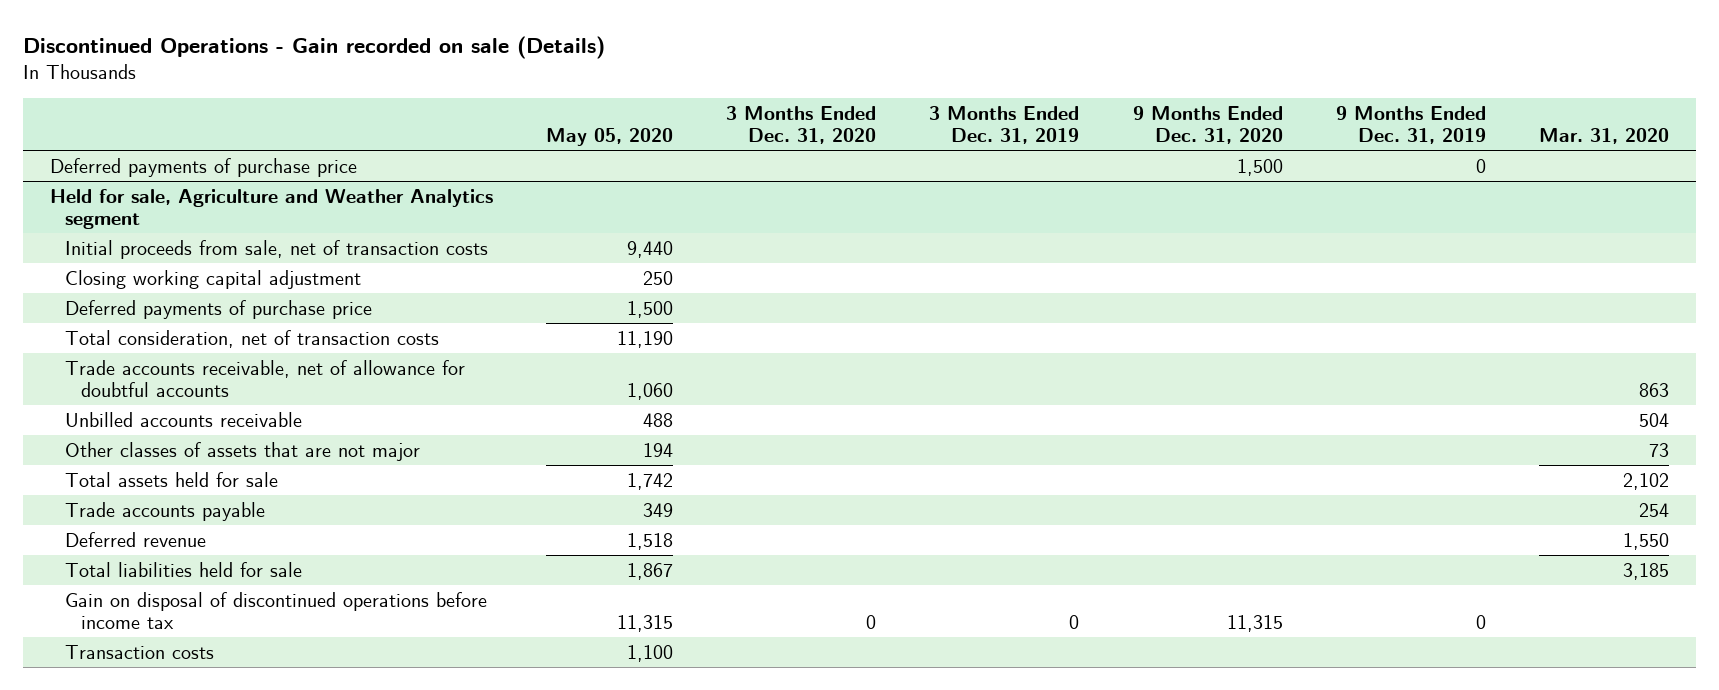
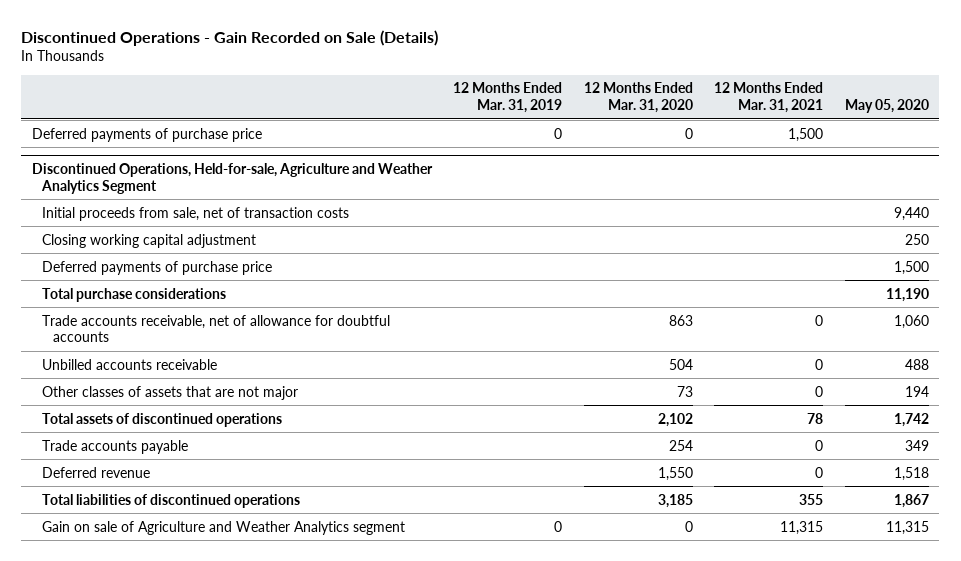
- Discontinued Operations - Gain recorded on sale (Details)
+ Discontinued Operations - Gain Recorded on Sale (Details)
- | May 05, 2020 | 3 Months Ended Dec. 31, 2020 | 3 Months Ended Dec. 31, 2019 | 9 Months Ended Dec. 31, 2020 | 9 Months Ended Dec. 31, 2019 | Mar. 31, 2020
+ | 12 Months Ended Mar. 31, 2019 | 12 Months Ended Mar. 31, 2020 | 12 Months Ended Mar. 31, 2021 | May 05, 2020
- Held for sale, Agriculture and Weather Analytics segment
+ Discontinued Operations, Held-for-sale, Agriculture and Weather Analytics Segment
- Total consideration, net of transaction costs | 11,190 | | | | |
+ Total purchase considerations | | | | 11,190
- Total assets held for sale | 1,742 | | | | | 2,102
+ Total assets of discontinued operations | | 2,102 | 78 | 1,742
- Total liabilities held for sale | 1,867 | | | | | 3,185
- Gain on disposal of discontinued operations before income tax | 11,315 | 0 | 0 | 11,315 | 0 |
- Transaction costs | 1,100 | | | | |
+ Total liabilities of discontinued operations | | 3,185 | 355 | 1,867
+ Gain on sale of Agriculture and Weather Analytics segment | 0 | 0 | 11,315 | 11,315

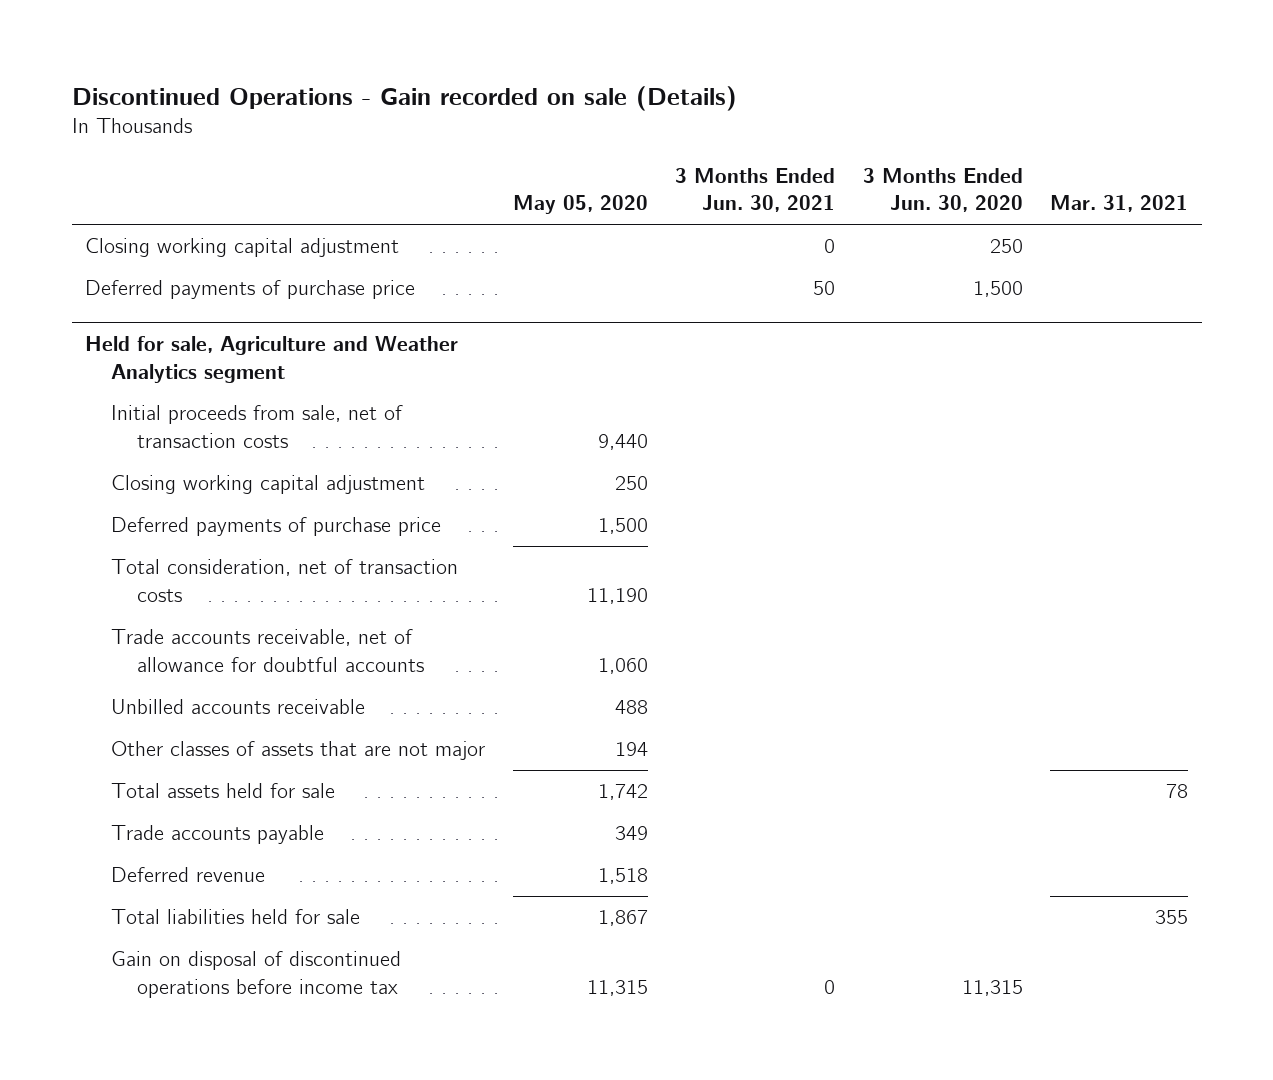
- Discontinued Operations - Gain Recorded on Sale (Details)
+ Discontinued Operations - Gain recorded on sale (Details)
- | 12 Months Ended Mar. 31, 2019 | 12 Months Ended Mar. 31, 2020 | 12 Months Ended Mar. 31, 2021 | May 05, 2020
+ | May 05, 2020 | 3 Months Ended Jun. 30, 2021 | 3 Months Ended Jun. 30, 2020 | Mar. 31, 2021
+ Closing working capital adjustment | | 0 | 250 |
- Discontinued Operations, Held-for-sale, Agriculture and Weather Analytics Segment
+ Held for sale, Agriculture and Weather Analytics segment
- Total purchase considerations | | | | 11,190
+ Total consideration, net of transaction costs | 11,190 | | |
- Total assets of discontinued operations | | 2,102 | 78 | 1,742
+ Total assets held for sale | 1,742 | | | 78
- Total liabilities of discontinued operations | | 3,185 | 355 | 1,867
- Gain on sale of Agriculture and Weather Analytics segment | 0 | 0 | 11,315 | 11,315
+ Total liabilities held for sale | 1,867 | | | 355
+ Gain on disposal of discontinued operations before income tax | 11,315 | 0 | 11,315 |

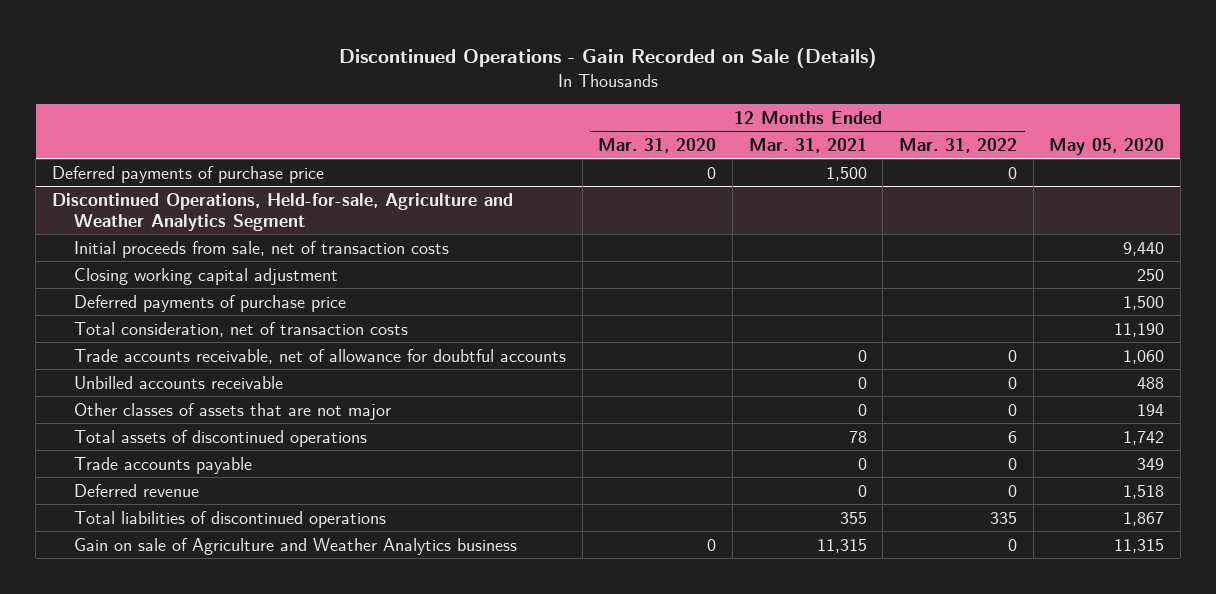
- Discontinued Operations - Gain recorded on sale (Details)
+ Discontinued Operations - Gain Recorded on Sale (Details)
- | May 05, 2020 | 3 Months Ended Jun. 30, 2021 | 3 Months Ended Jun. 30, 2020 | Mar. 31, 2021
+ | 12 Months Ended Mar. 31, 2020 | 12 Months Ended Mar. 31, 2021 | 12 Months Ended Mar. 31, 2022 | May 05, 2020
- Closing working capital adjustment | | 0 | 250 |
- Held for sale, Agriculture and Weather Analytics segment
+ Discontinued Operations, Held-for-sale, Agriculture and Weather Analytics Segment
- Total assets held for sale | 1,742 | | | 78
+ Total assets of discontinued operations | | 78 | 6 | 1,742
- Total liabilities held for sale | 1,867 | | | 355
- Gain on disposal of discontinued operations before income tax | 11,315 | 0 | 11,315 |
+ Total liabilities of discontinued operations | | 355 | 335 | 1,867
+ Gain on sale of Agriculture and Weather Analytics business | 0 | 11,315 | 0 | 11,315

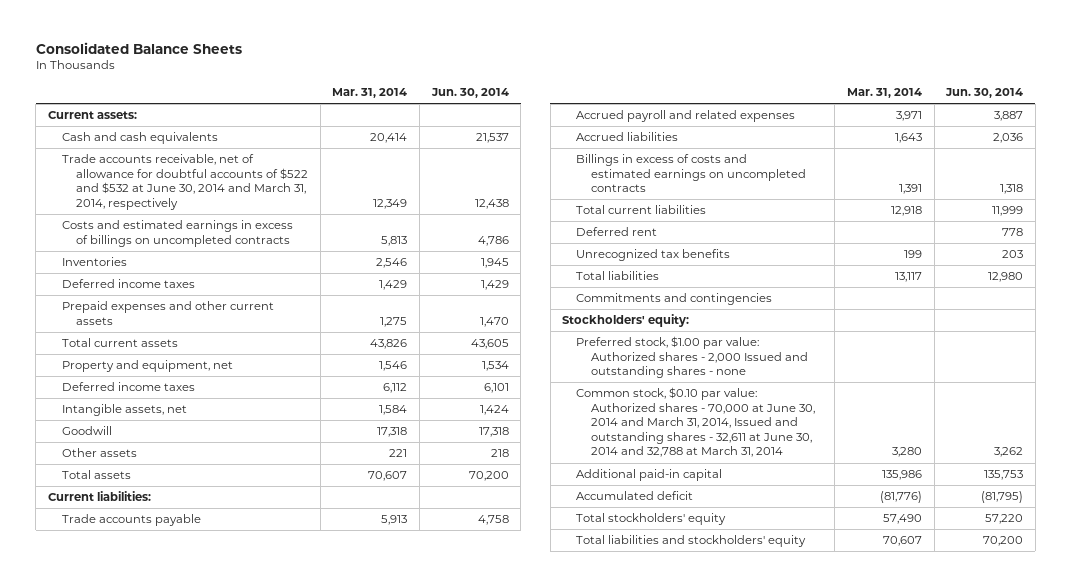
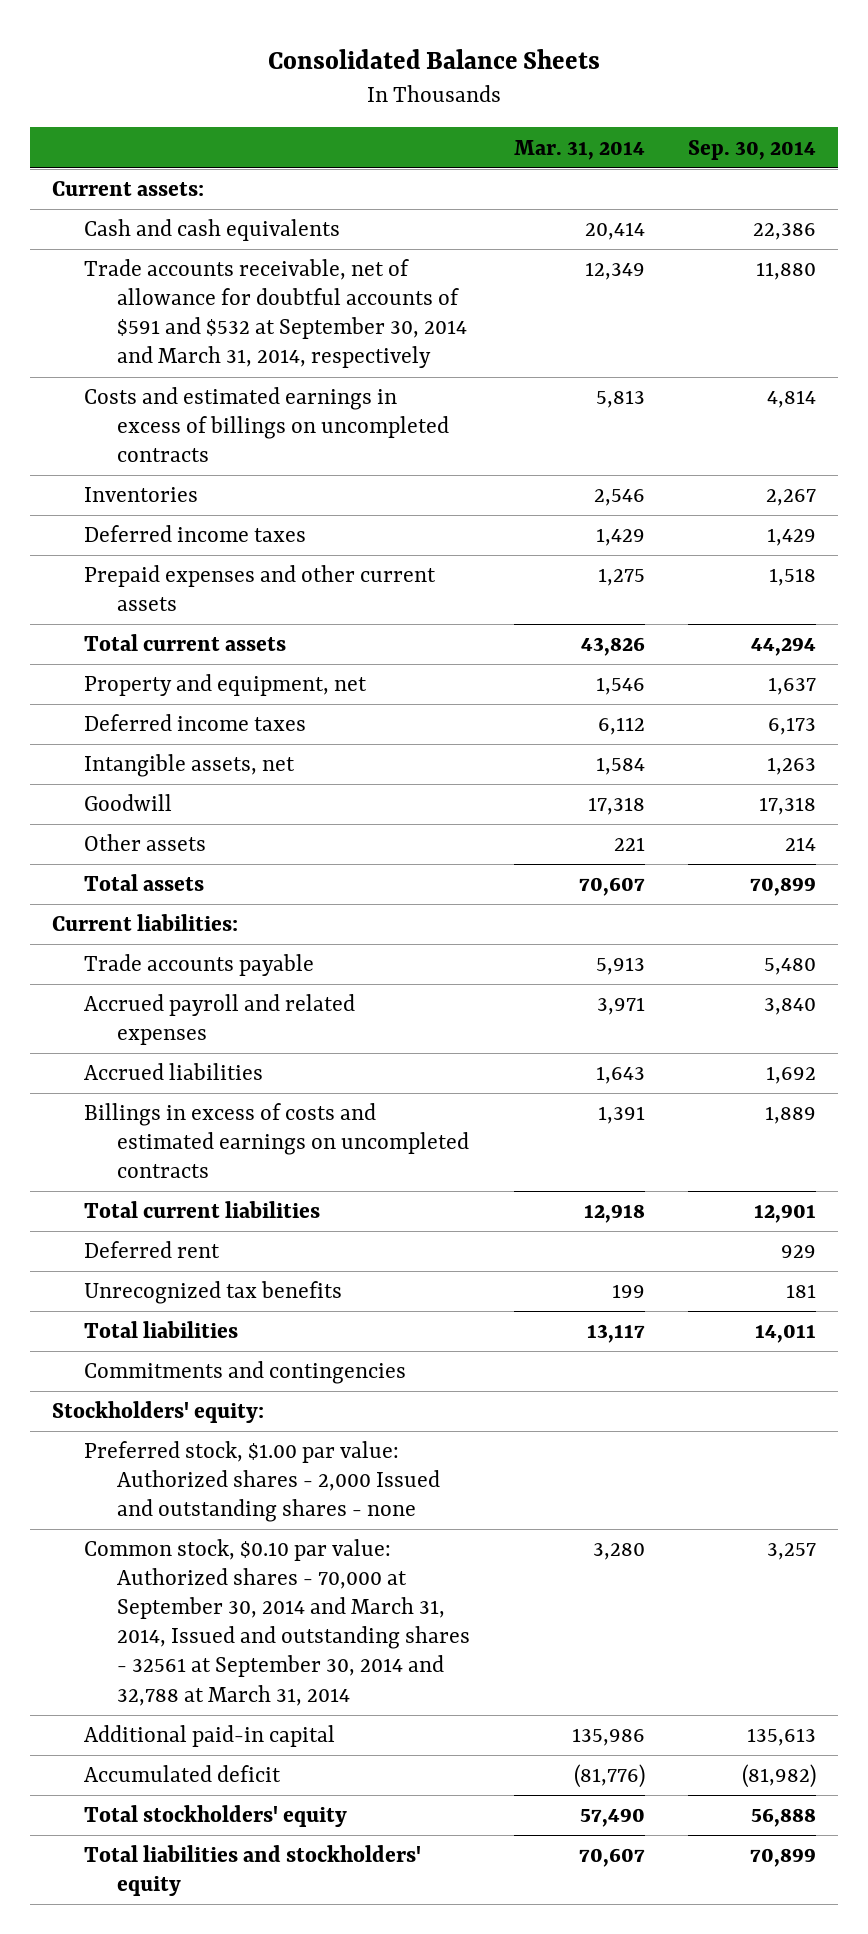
- | Mar. 31, 2014 | Jun. 30, 2014
+ | Mar. 31, 2014 | Sep. 30, 2014
- Trade accounts receivable, net of allowance for doubtful accounts of $522 and $532 at June 30, 2014 and March 31, 2014, respectively | 12,349 | 12,438
+ Trade accounts receivable, net of allowance for doubtful accounts of $591 and $532 at September 30, 2014 and March 31, 2014, respectively | 12,349 | 11,880
- Common stock, $0.10 par value: Authorized shares - 70,000 at June 30, 2014 and March 31, 2014, Issued and outstanding shares - 32,611 at June 30, 2014 and 32,788 at March 31, 2014 | 3,280 | 3,262
+ Common stock, $0.10 par value: Authorized shares - 70,000 at September 30, 2014 and March 31, 2014, Issued and outstanding shares - 32561 at September 30, 2014 and 32,788 at March 31, 2014 | 3,280 | 3,257

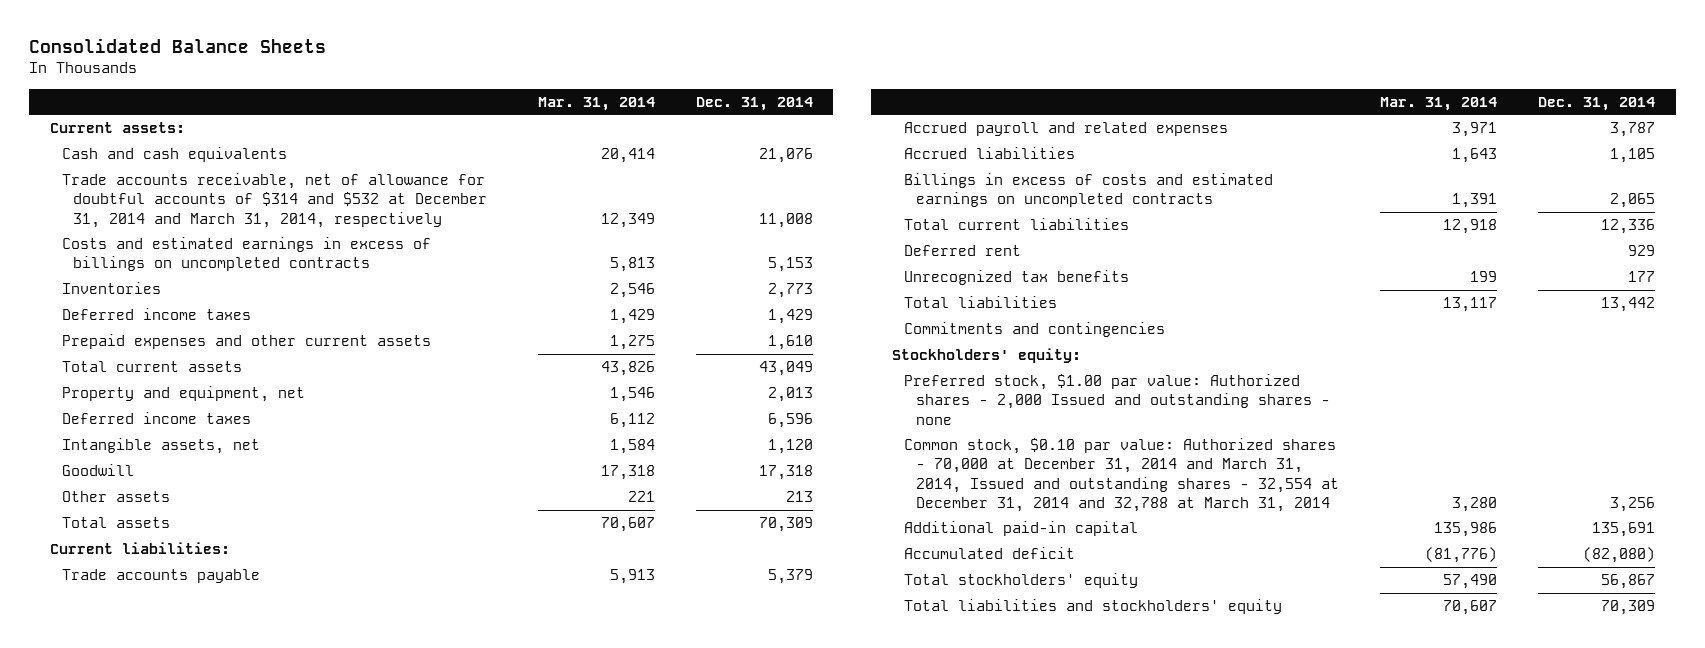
- | Mar. 31, 2014 | Sep. 30, 2014
+ | Mar. 31, 2014 | Dec. 31, 2014
- Trade accounts receivable, net of allowance for doubtful accounts of $591 and $532 at September 30, 2014 and March 31, 2014, respectively | 12,349 | 11,880
+ Trade accounts receivable, net of allowance for doubtful accounts of $314 and $532 at December 31, 2014 and March 31, 2014, respectively | 12,349 | 11,008
- Common stock, $0.10 par value: Authorized shares - 70,000 at September 30, 2014 and March 31, 2014, Issued and outstanding shares - 32561 at September 30, 2014 and 32,788 at March 31, 2014 | 3,280 | 3,257
+ Common stock, $0.10 par value: Authorized shares - 70,000 at December 31, 2014 and March 31, 2014, Issued and outstanding shares - 32,554 at December 31, 2014 and 32,788 at March 31, 2014 | 3,280 | 3,256

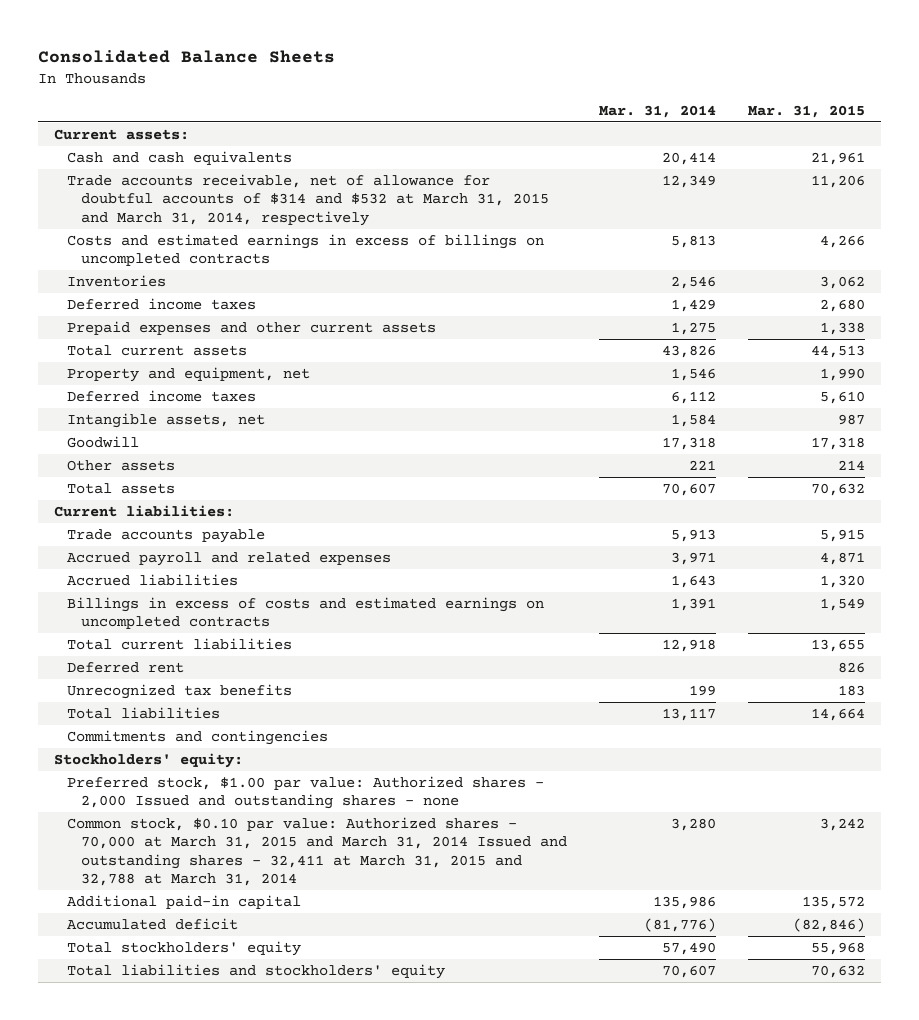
- | Mar. 31, 2014 | Dec. 31, 2014
+ | Mar. 31, 2014 | Mar. 31, 2015
- Trade accounts receivable, net of allowance for doubtful accounts of $314 and $532 at December 31, 2014 and March 31, 2014, respectively | 12,349 | 11,008
+ Trade accounts receivable, net of allowance for doubtful accounts of $314 and $532 at March 31, 2015 and March 31, 2014, respectively | 12,349 | 11,206
- Common stock, $0.10 par value: Authorized shares - 70,000 at December 31, 2014 and March 31, 2014, Issued and outstanding shares - 32,554 at December 31, 2014 and 32,788 at March 31, 2014 | 3,280 | 3,256
+ Common stock, $0.10 par value: Authorized shares - 70,000 at March 31, 2015 and March 31, 2014 Issued and outstanding shares - 32,411 at March 31, 2015 and 32,788 at March 31, 2014 | 3,280 | 3,242

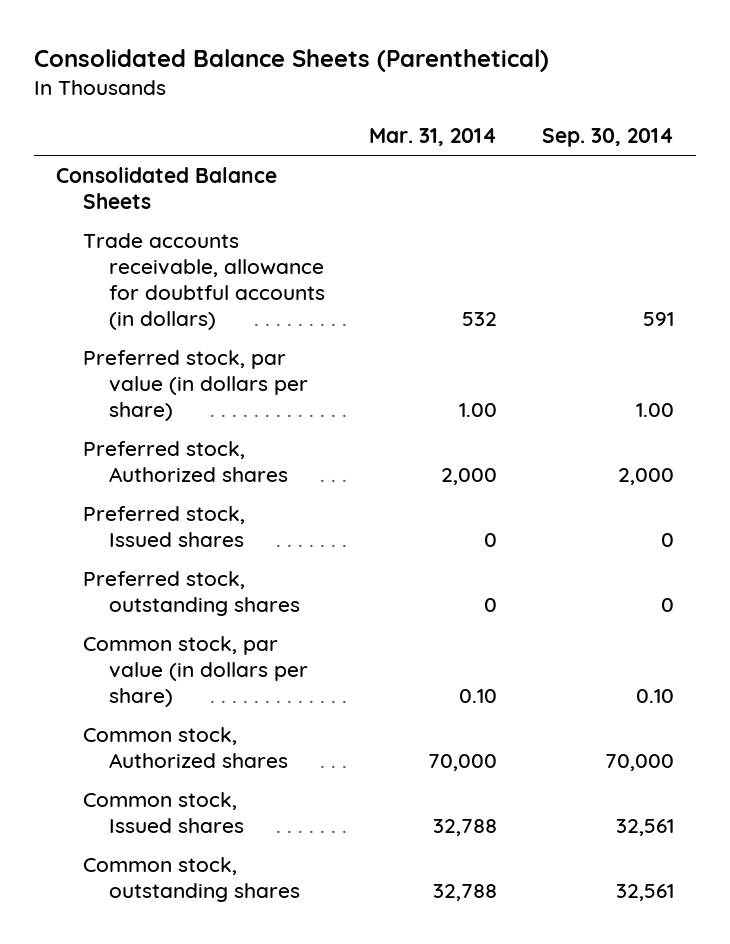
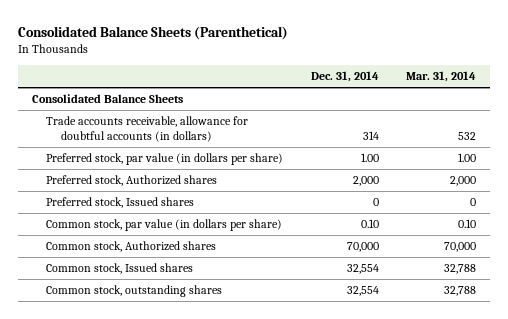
- | Mar. 31, 2014 | Sep. 30, 2014
+ | Dec. 31, 2014 | Mar. 31, 2014
- Preferred stock, outstanding shares | 0 | 0

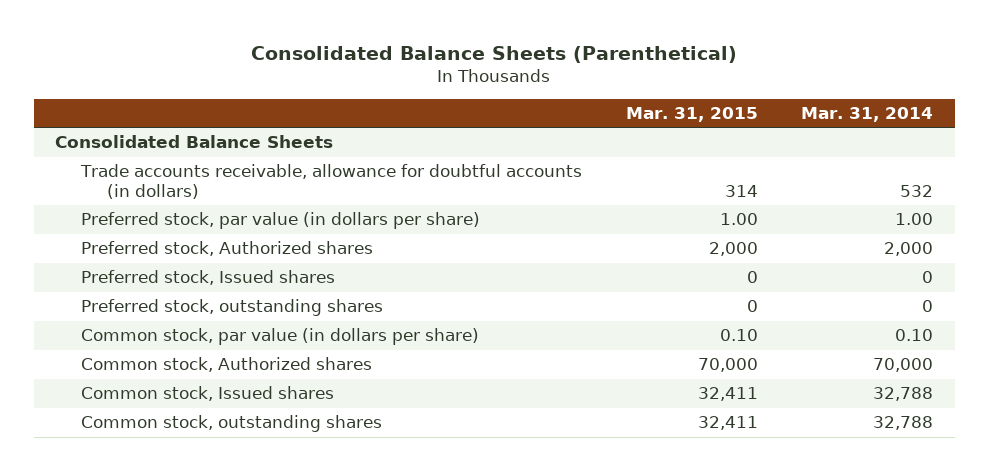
- | Dec. 31, 2014 | Mar. 31, 2014
+ | Mar. 31, 2015 | Mar. 31, 2014
+ Preferred stock, outstanding shares | 0 | 0

